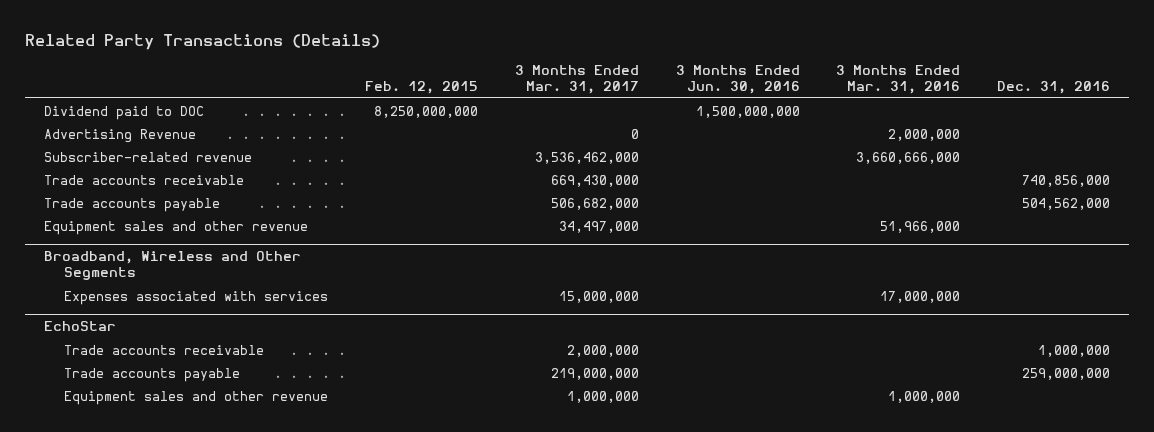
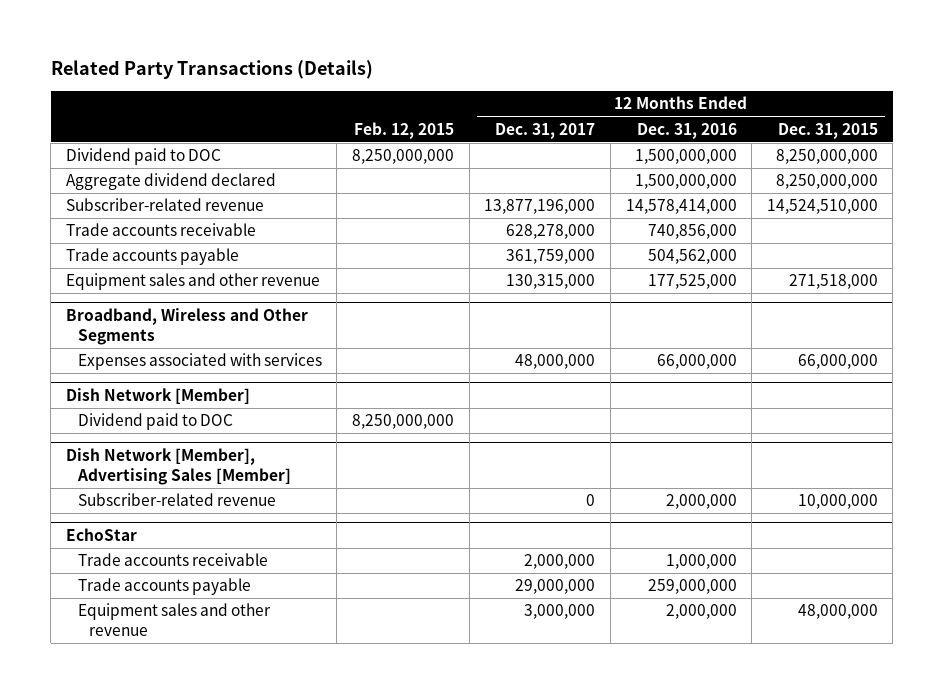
- | Feb. 12, 2015 | 3 Months Ended Mar. 31, 2017 | 3 Months Ended Jun. 30, 2016 | 3 Months Ended Mar. 31, 2016 | Dec. 31, 2016
+ | Feb. 12, 2015 | 12 Months Ended Dec. 31, 2017 | 12 Months Ended Dec. 31, 2016 | 12 Months Ended Dec. 31, 2015
- Advertising Revenue | | 0 | | 2,000,000 |
+ Aggregate dividend declared | | | 1,500,000,000 | 8,250,000,000
+ Dish Network [Member]
+ Dividend paid to DOC | 8,250,000,000 | | |
+ Dish Network [Member], Advertising Sales [Member]
+ Subscriber-related revenue | | 0 | 2,000,000 | 10,000,000

